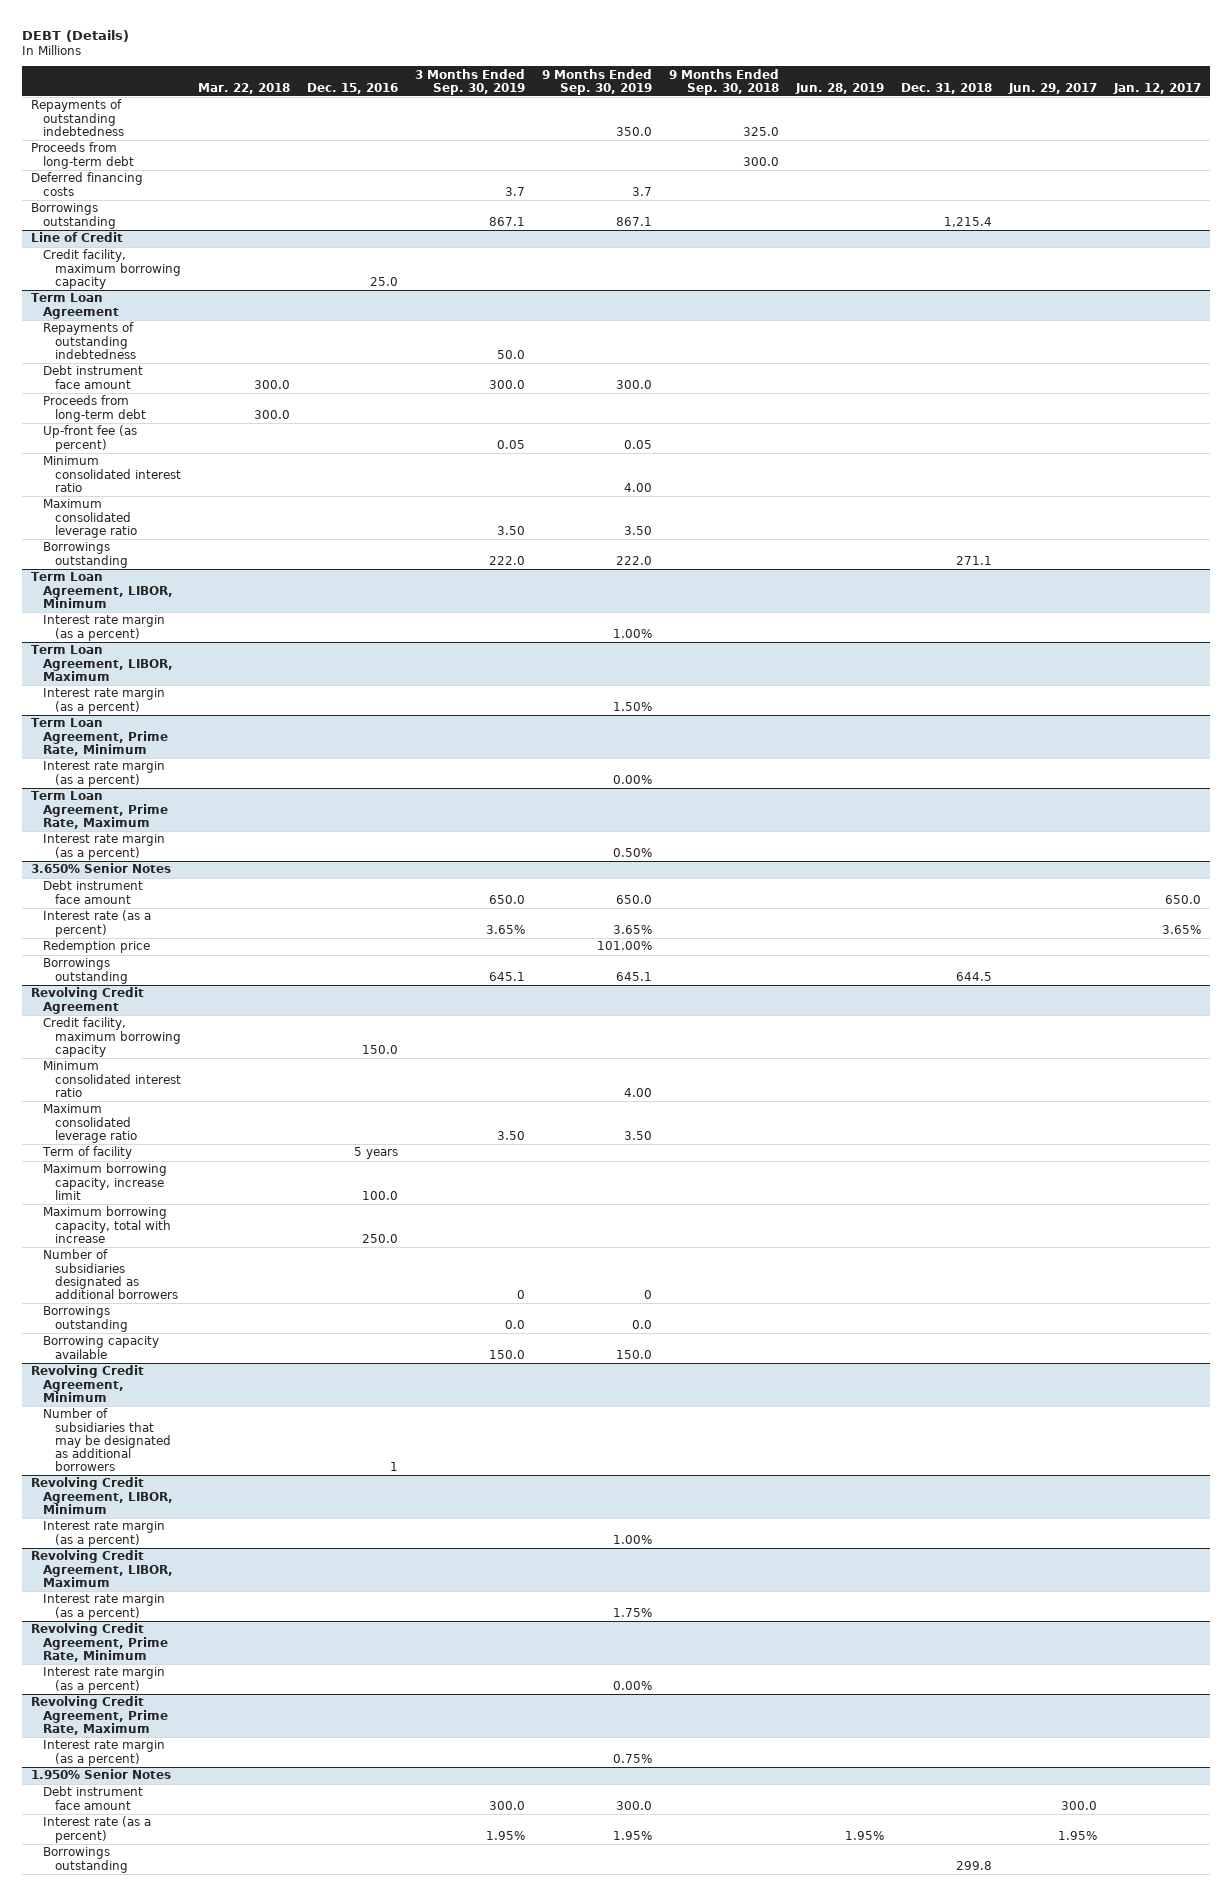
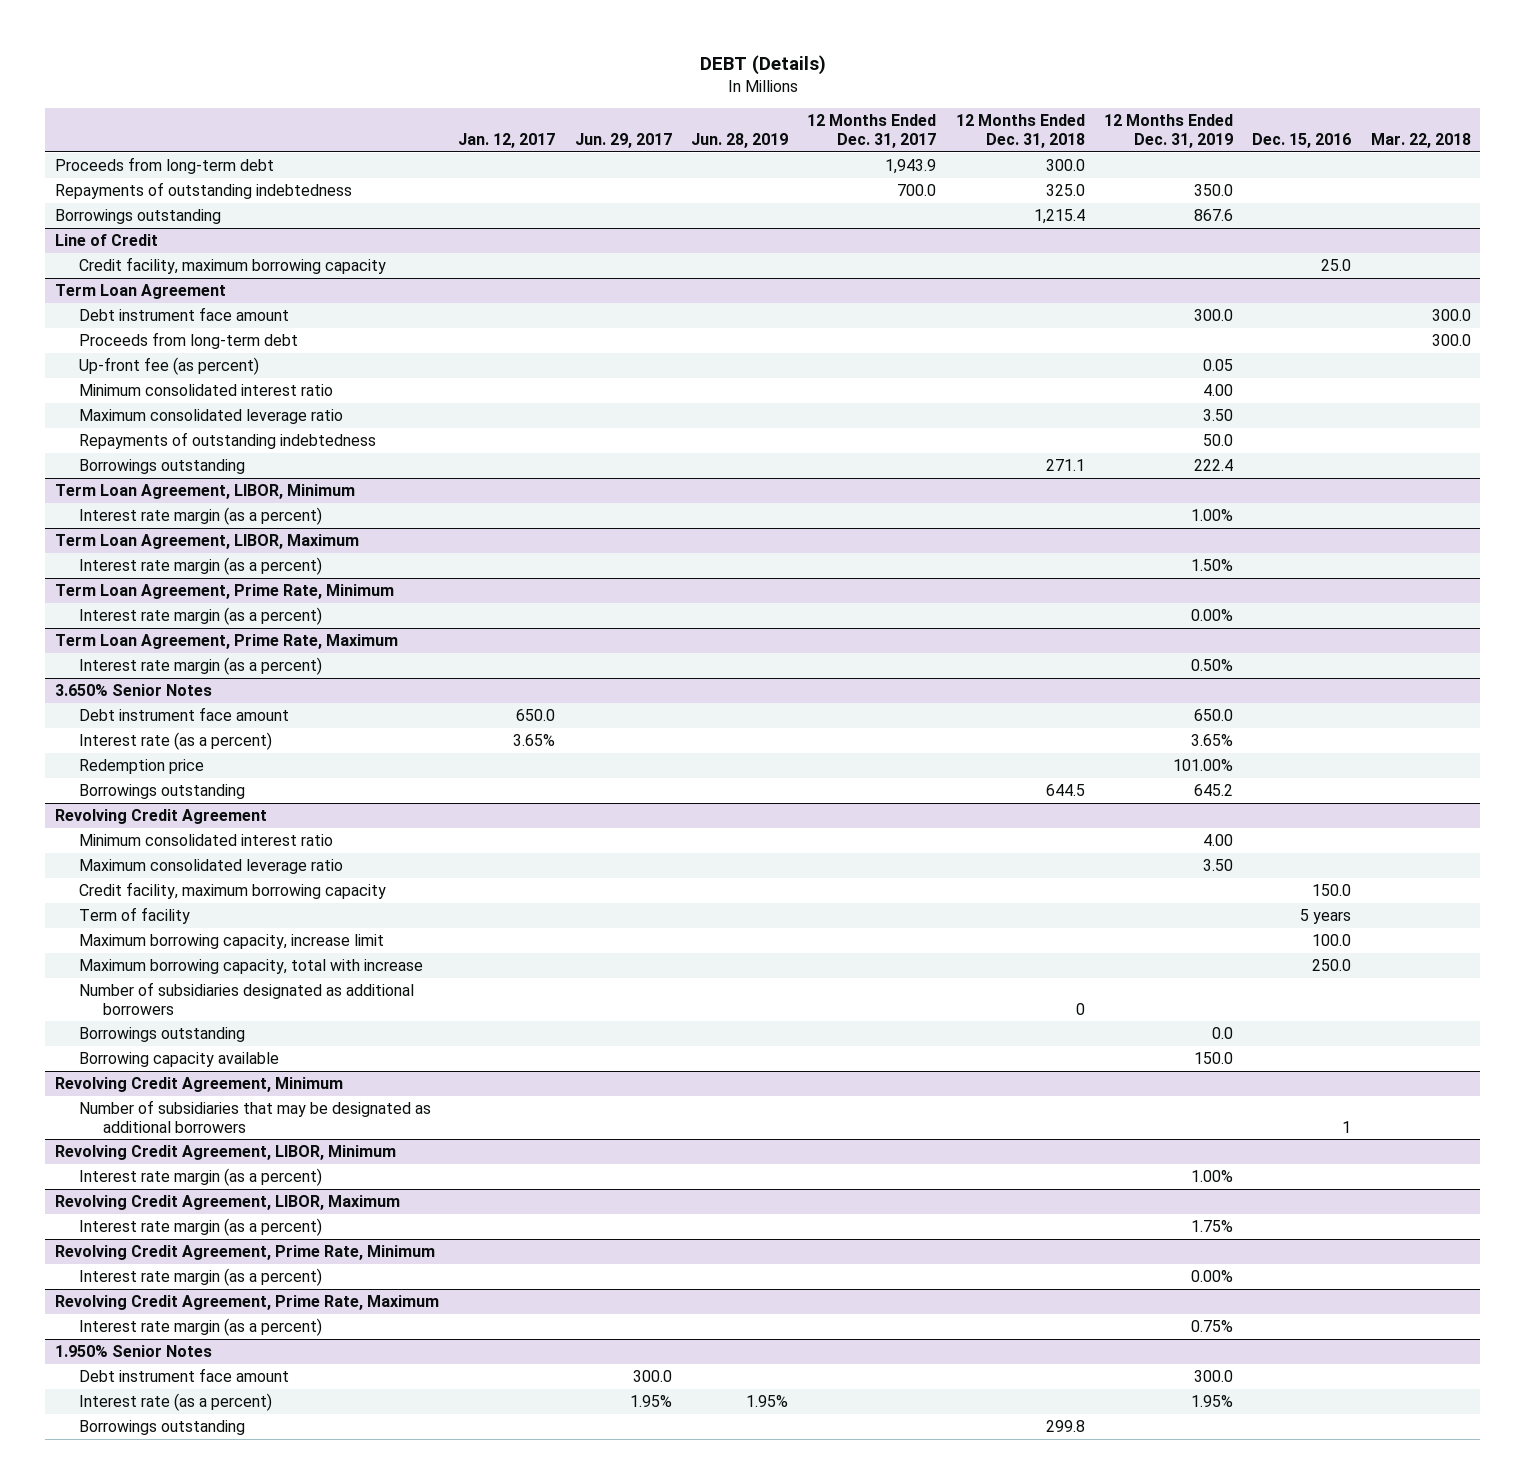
- | Mar. 22, 2018 | Dec. 15, 2016 | 3 Months Ended Sep. 30, 2019 | 9 Months Ended Sep. 30, 2019 | 9 Months Ended Sep. 30, 2018 | Jun. 28, 2019 | Dec. 31, 2018 | Jun. 29, 2017 | Jan. 12, 2017
+ | Jan. 12, 2017 | Jun. 29, 2017 | Jun. 28, 2019 | 12 Months Ended Dec. 31, 2017 | 12 Months Ended Dec. 31, 2018 | 12 Months Ended Dec. 31, 2019 | Dec. 15, 2016 | Mar. 22, 2018
- Deferred financing costs | | | 3.7 | 3.7 | | | | |
moved down: Repayments of outstanding indebtedness | | | | 700.0 | 325.0 | 350.0 | |
@ Term Loan Agreement
moved down: Repayments of outstanding indebtedness | | | | | | 50.0 | |
@ Revolving Credit Agreement
moved down: Credit facility, maximum borrowing capacity | | | | | | | 150.0 |

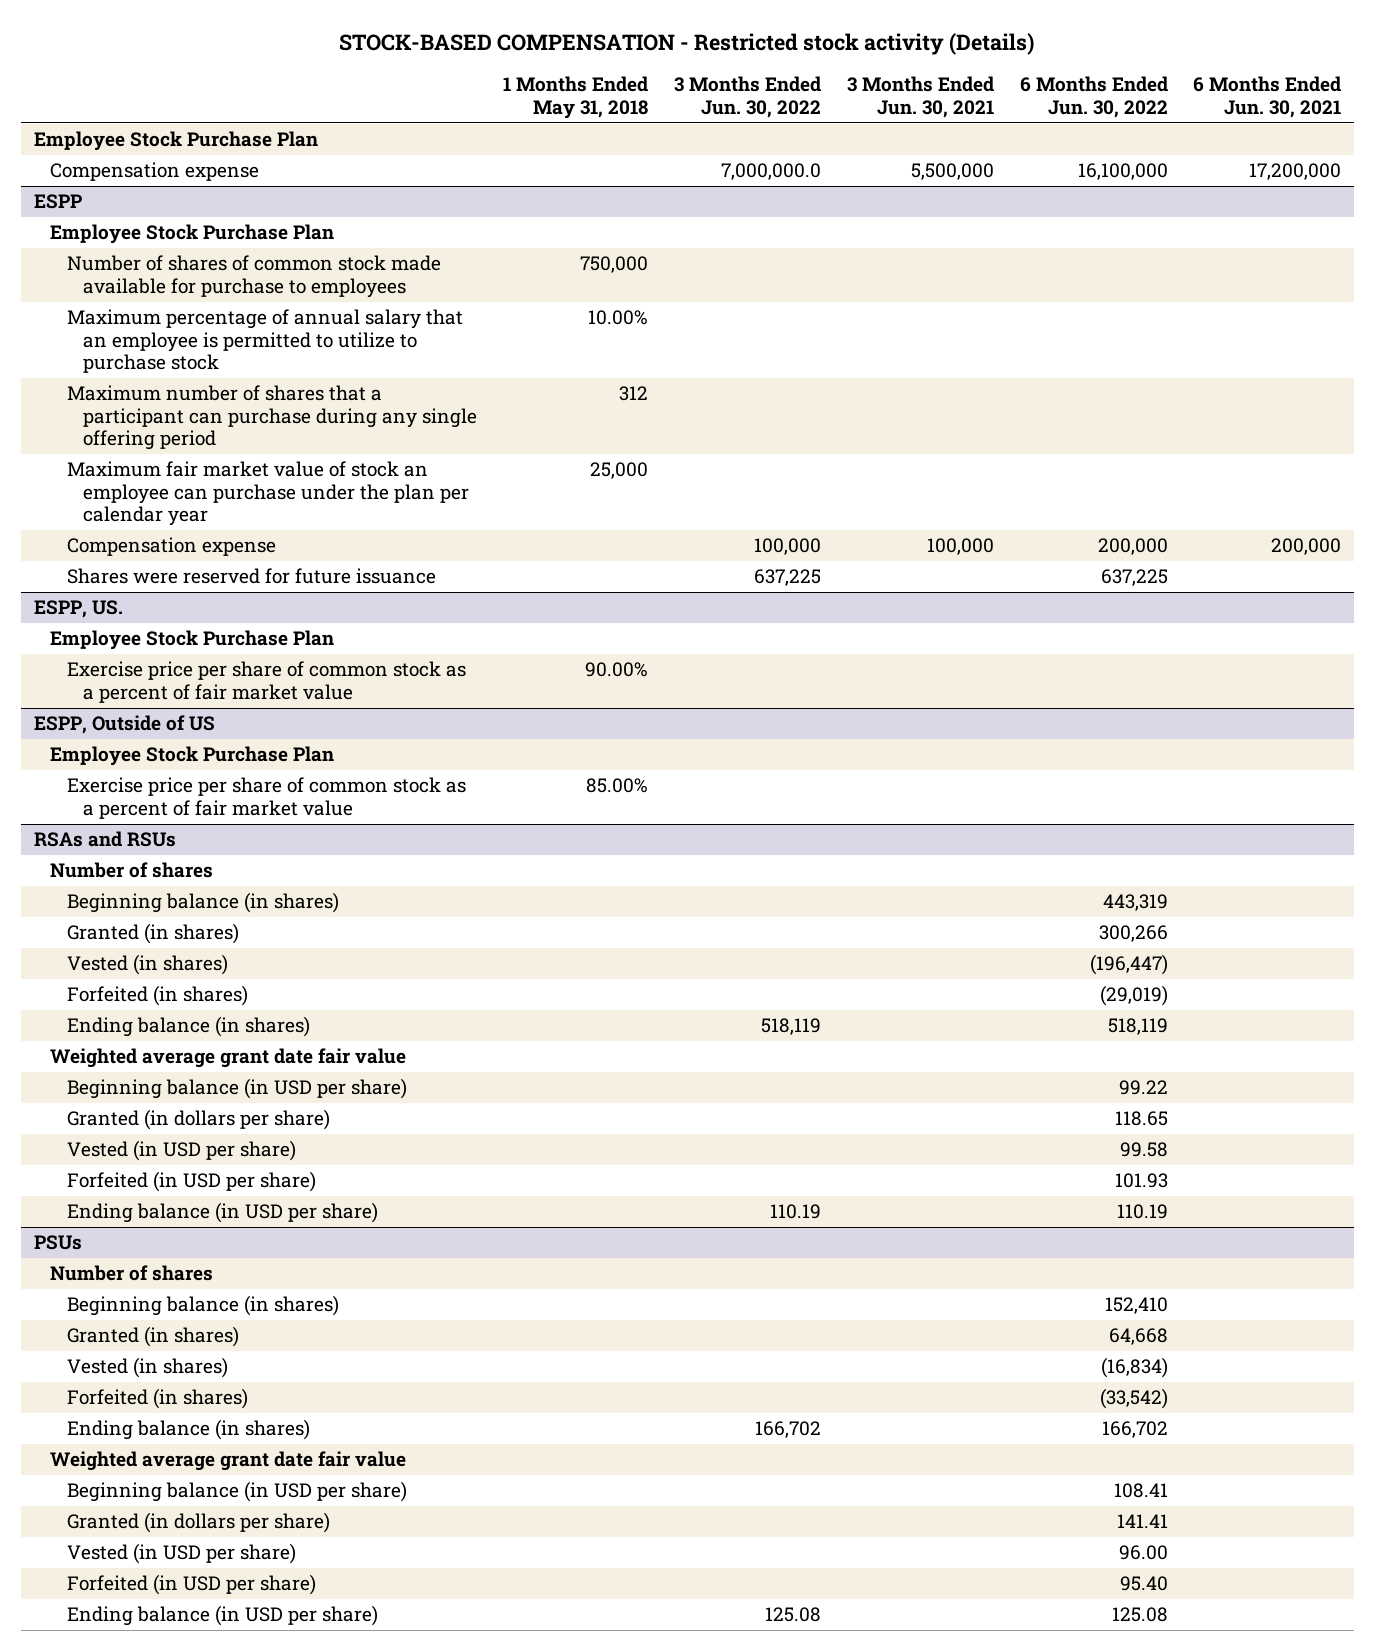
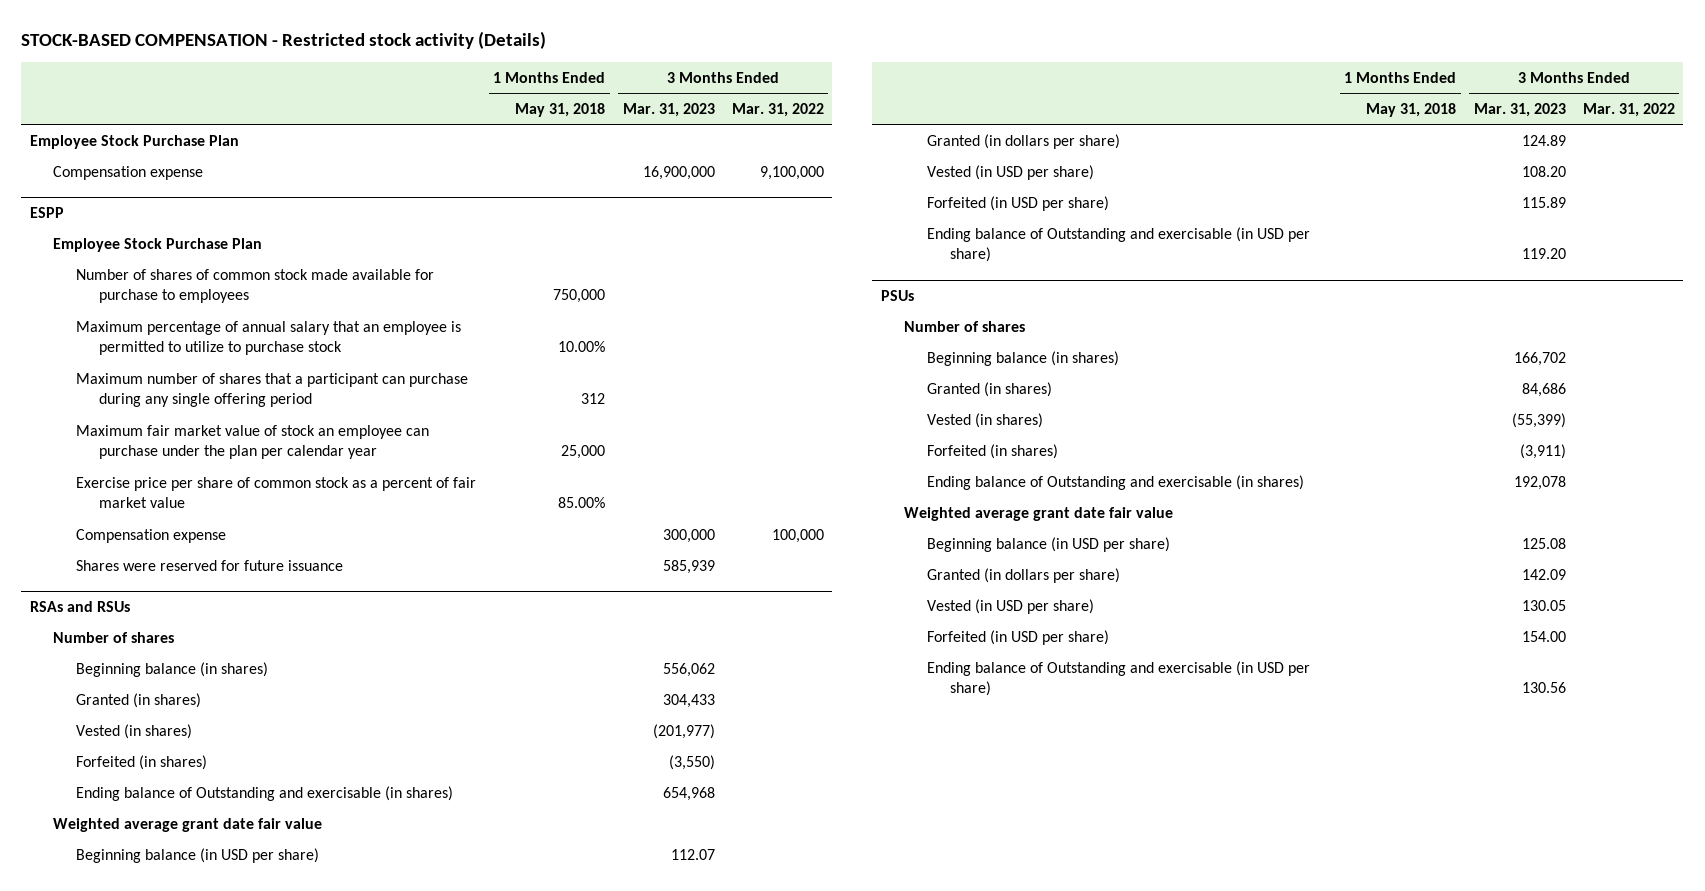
- | 1 Months Ended May 31, 2018 | 3 Months Ended Jun. 30, 2022 | 3 Months Ended Jun. 30, 2021 | 6 Months Ended Jun. 30, 2022 | 6 Months Ended Jun. 30, 2021
+ | 1 Months Ended May 31, 2018 | 3 Months Ended Mar. 31, 2023 | 3 Months Ended Mar. 31, 2022
@ ESPP
+ Exercise price per share of common stock as a percent of fair market value | 85.00% | |
- ESPP, US.
- Employee Stock Purchase Plan
- Exercise price per share of common stock as a percent of fair market value | 90.00% | | | |
- ESPP, Outside of US
- Employee Stock Purchase Plan
- Exercise price per share of common stock as a percent of fair market value | 85.00% | | | |
@ RSAs and RSUs
- Ending balance (in shares) | | 518,119 | | 518,119 |
+ Ending balance of Outstanding and exercisable (in shares) | | 654,968 |
- Ending balance (in USD per share) | | 110.19 | | 110.19 |
+ Ending balance of Outstanding and exercisable (in USD per share) | | 119.20 |
@ PSUs
- Ending balance (in shares) | | 166,702 | | 166,702 |
+ Ending balance of Outstanding and exercisable (in shares) | | 192,078 |
- Ending balance (in USD per share) | | 125.08 | | 125.08 |
+ Ending balance of Outstanding and exercisable (in USD per share) | | 130.56 |

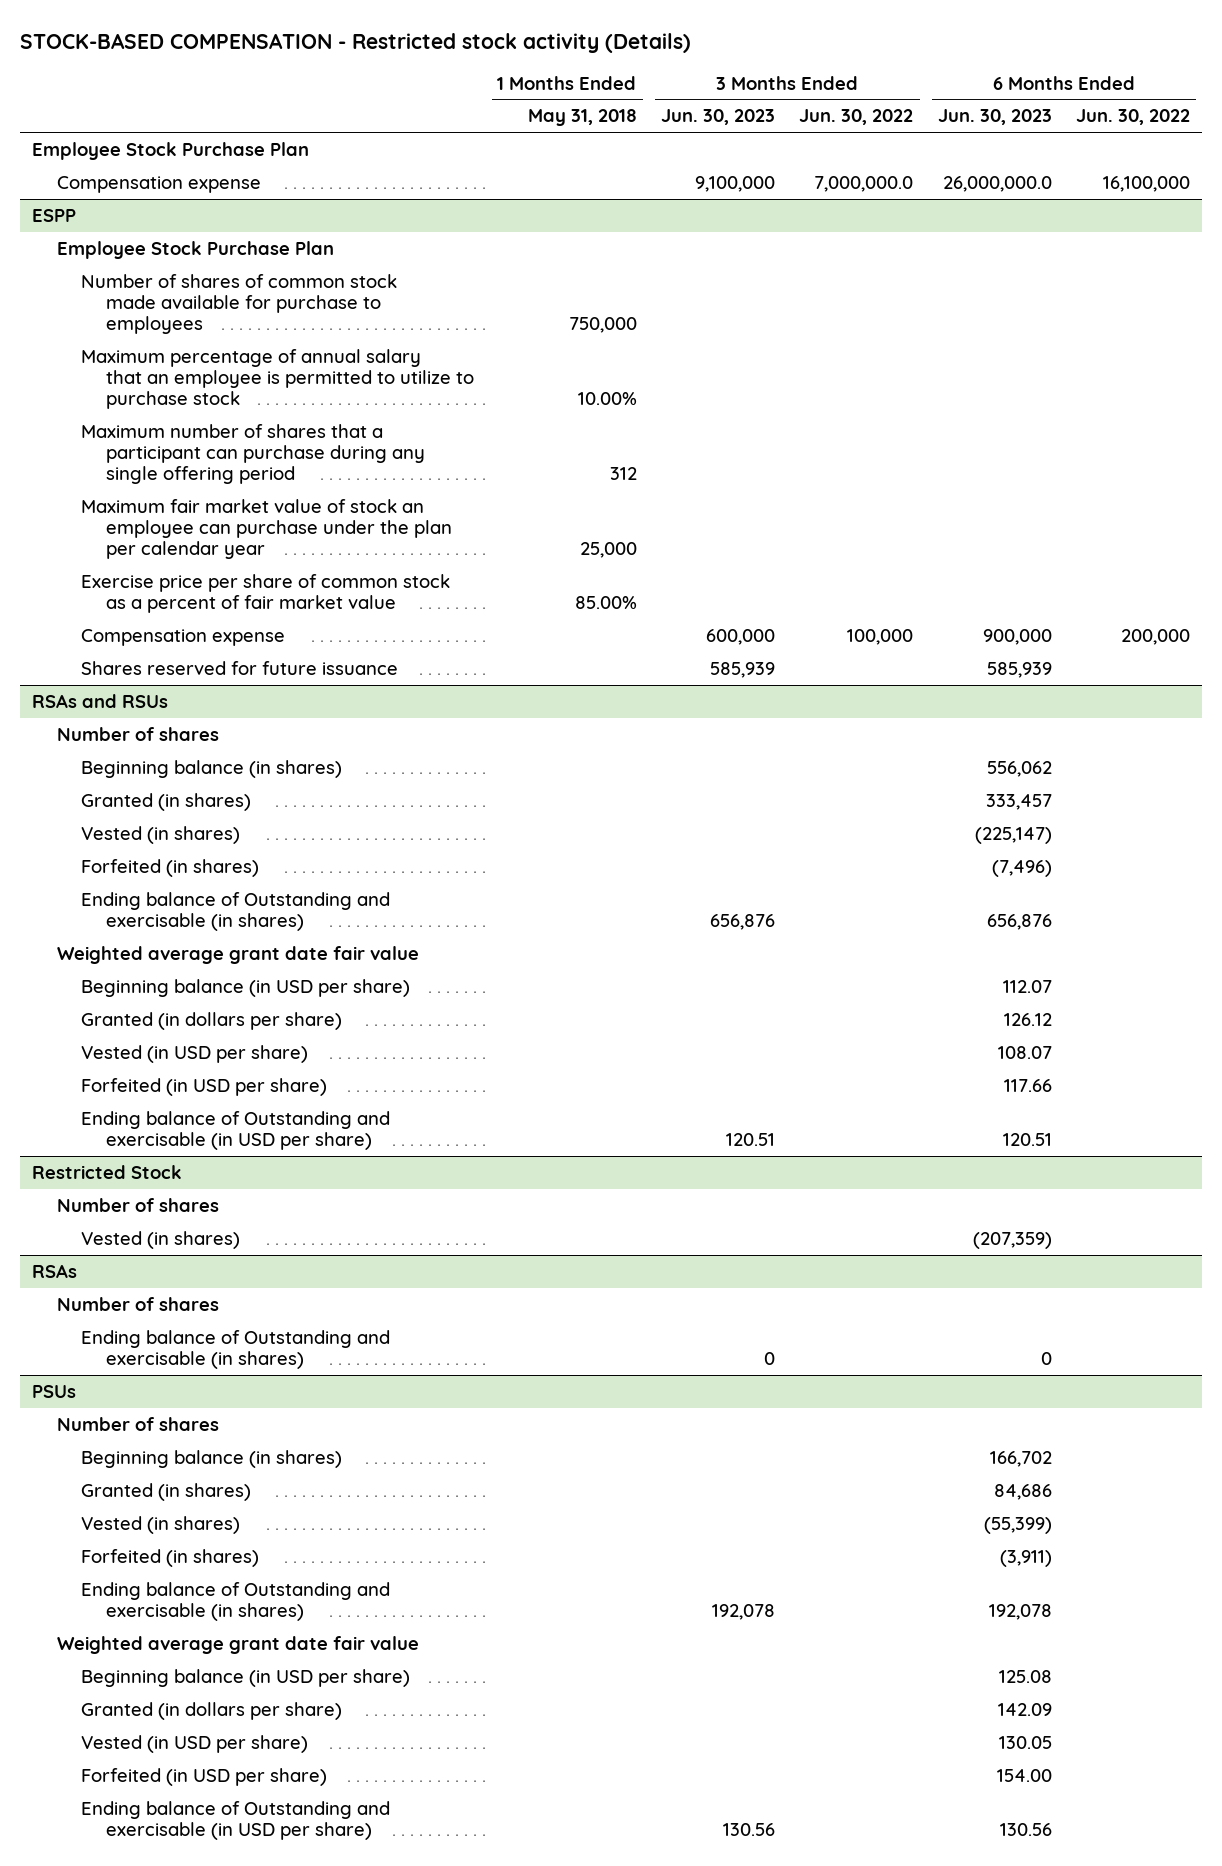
- | 1 Months Ended May 31, 2018 | 3 Months Ended Mar. 31, 2023 | 3 Months Ended Mar. 31, 2022
+ | 1 Months Ended May 31, 2018 | 3 Months Ended Jun. 30, 2023 | 3 Months Ended Jun. 30, 2022 | 6 Months Ended Jun. 30, 2023 | 6 Months Ended Jun. 30, 2022
@ ESPP
- Shares were reserved for future issuance | | 585,939 |
+ Shares reserved for future issuance | | 585,939 | | 585,939 |
+ Restricted Stock
+ Number of shares
+ Vested (in shares) | | | | (207,359) |
+ RSAs
+ Number of shares
+ Ending balance of Outstanding and exercisable (in shares) | | 0 | | 0 |

